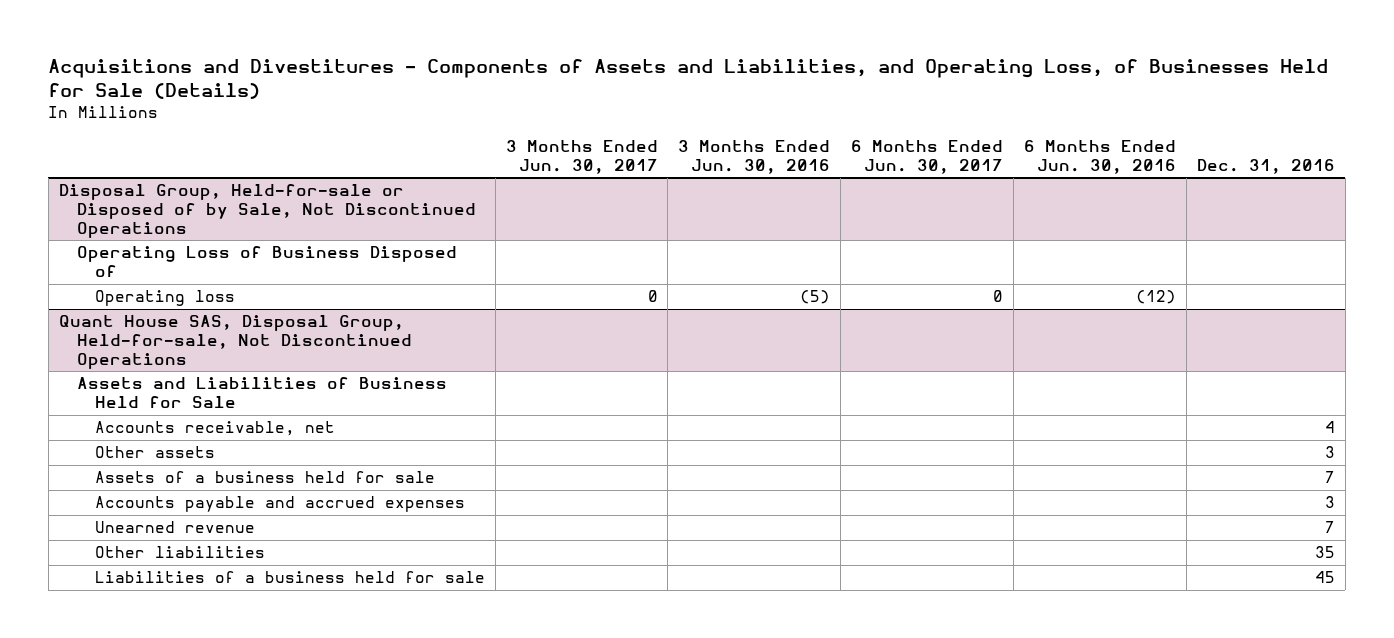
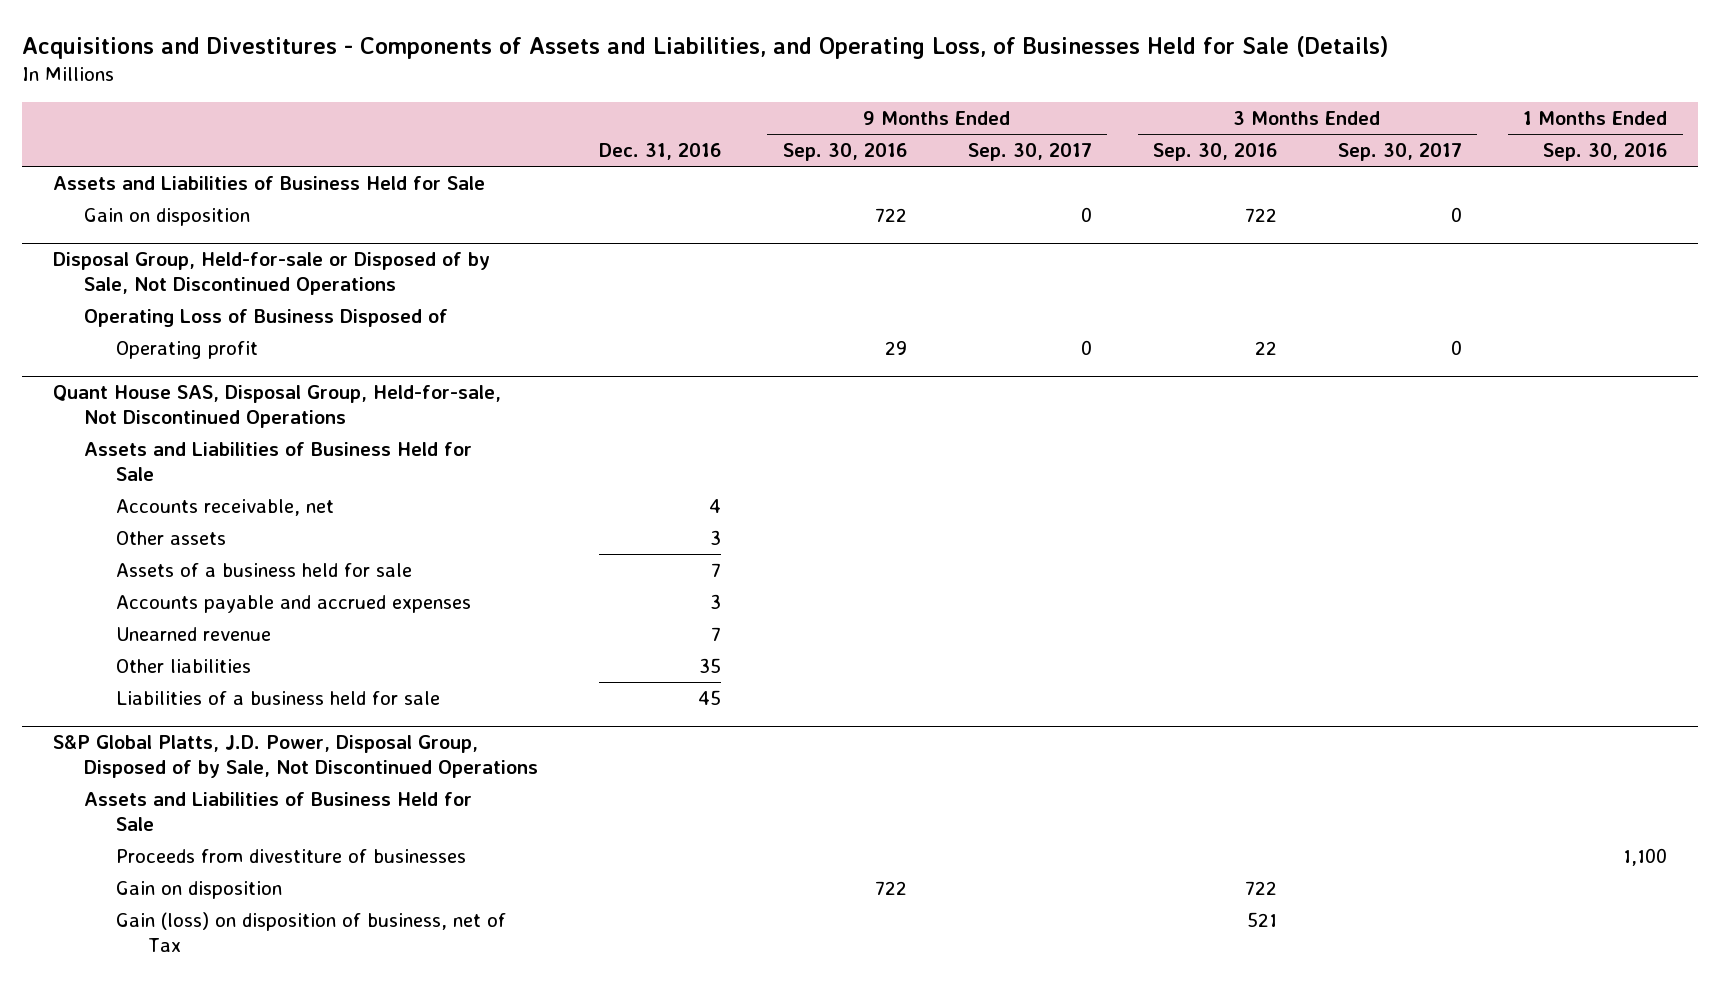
- | 3 Months Ended Jun. 30, 2017 | 3 Months Ended Jun. 30, 2016 | 6 Months Ended Jun. 30, 2017 | 6 Months Ended Jun. 30, 2016 | Dec. 31, 2016
+ | Dec. 31, 2016 | 9 Months Ended Sep. 30, 2016 | 9 Months Ended Sep. 30, 2017 | 3 Months Ended Sep. 30, 2016 | 3 Months Ended Sep. 30, 2017 | 1 Months Ended Sep. 30, 2016
+ Assets and Liabilities of Business Held for Sale
+ Gain on disposition | | 722 | 0 | 722 | 0 |
@ Disposal Group, Held-for-sale or Disposed of by Sale, Not Discontinued Operations
- Operating loss | 0 | (5) | 0 | (12) |
+ Operating profit | | 29 | 0 | 22 | 0 |
+ S&P Global Platts, J.D. Power, Disposal Group, Disposed of by Sale, Not Discontinued Operations
+ Assets and Liabilities of Business Held for Sale
+ Proceeds from divestiture of businesses | | | | | | 1,100
+ Gain on disposition | | 722 | | 722 | |
+ Gain (loss) on disposition of business, net of Tax | | | | 521 | |

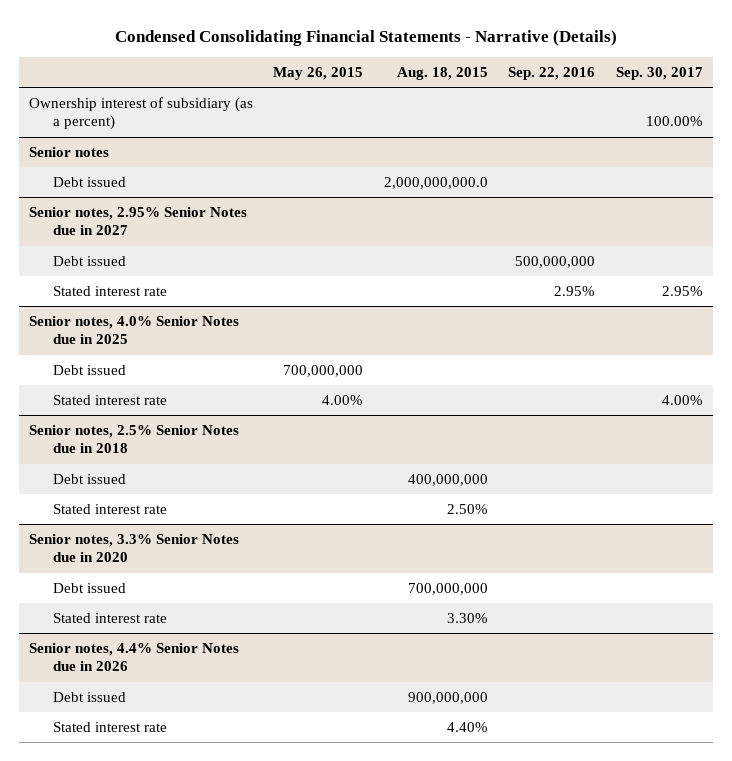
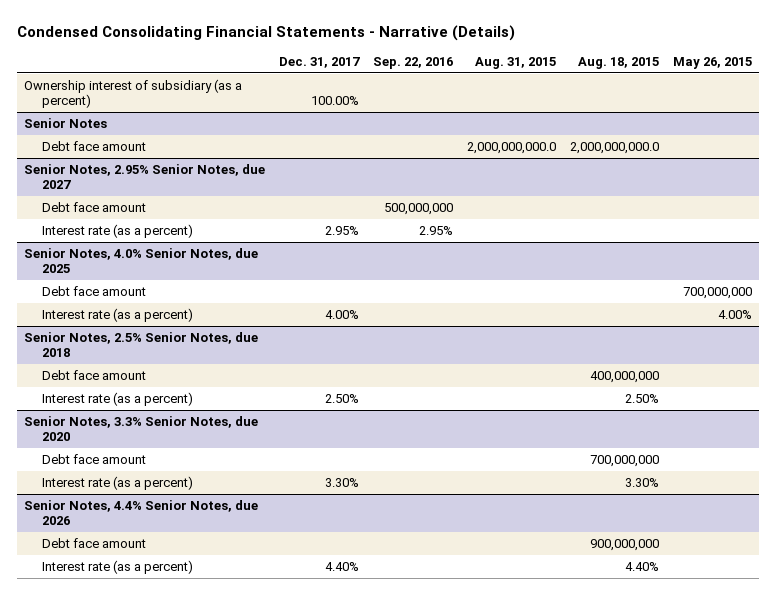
- | May 26, 2015 | Aug. 18, 2015 | Sep. 22, 2016 | Sep. 30, 2017
+ | Dec. 31, 2017 | Sep. 22, 2016 | Aug. 31, 2015 | Aug. 18, 2015 | May 26, 2015
- Senior notes
- Debt issued | | 2,000,000,000.0 | |
- Senior notes, 2.95% Senior Notes due in 2027
- Debt issued | | | 500,000,000 |
- Stated interest rate | | | 2.95% | 2.95%
- Senior notes, 4.0% Senior Notes due in 2025
- Debt issued | 700,000,000 | | |
- Stated interest rate | 4.00% | | | 4.00%
- Senior notes, 2.5% Senior Notes due in 2018
- Debt issued | | 400,000,000 | |
- Stated interest rate | | 2.50% | |
- Senior notes, 3.3% Senior Notes due in 2020
- Debt issued | | 700,000,000 | |
- Stated interest rate | | 3.30% | |
- Senior notes, 4.4% Senior Notes due in 2026
- Debt issued | | 900,000,000 | |
- Stated interest rate | | 4.40% | |
+ Senior Notes
+ Debt face amount | | | 2,000,000,000.0 | 2,000,000,000.0 |
+ Senior Notes, 2.95% Senior Notes, due 2027
+ Debt face amount | | 500,000,000 | | |
+ Interest rate (as a percent) | 2.95% | 2.95% | | |
+ Senior Notes, 4.0% Senior Notes, due 2025
+ Debt face amount | | | | | 700,000,000
+ Interest rate (as a percent) | 4.00% | | | | 4.00%
+ Senior Notes, 2.5% Senior Notes, due 2018
+ Debt face amount | | | | 400,000,000 |
+ Interest rate (as a percent) | 2.50% | | | 2.50% |
+ Senior Notes, 3.3% Senior Notes, due 2020
+ Debt face amount | | | | 700,000,000 |
+ Interest rate (as a percent) | 3.30% | | | 3.30% |
+ Senior Notes, 4.4% Senior Notes, due 2026
+ Debt face amount | | | | 900,000,000 |
+ Interest rate (as a percent) | 4.40% | | | 4.40% |

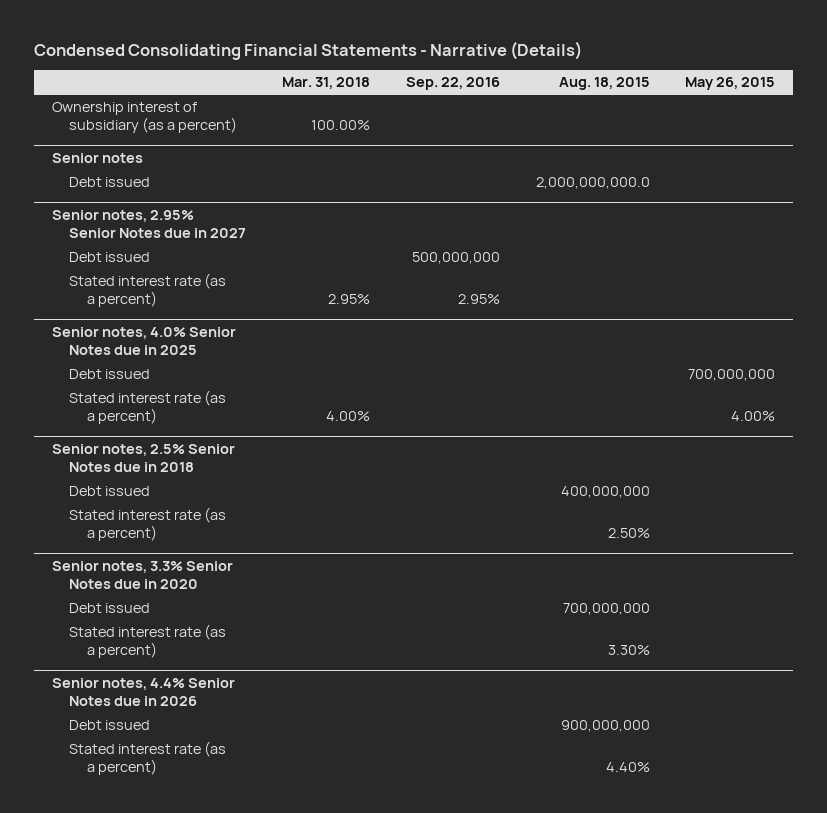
- | Dec. 31, 2017 | Sep. 22, 2016 | Aug. 31, 2015 | Aug. 18, 2015 | May 26, 2015
+ | Mar. 31, 2018 | Sep. 22, 2016 | Aug. 18, 2015 | May 26, 2015
- Senior Notes
- Debt face amount | | | 2,000,000,000.0 | 2,000,000,000.0 |
- Senior Notes, 2.95% Senior Notes, due 2027
- Debt face amount | | 500,000,000 | | |
- Interest rate (as a percent) | 2.95% | 2.95% | | |
- Senior Notes, 4.0% Senior Notes, due 2025
- Debt face amount | | | | | 700,000,000
- Interest rate (as a percent) | 4.00% | | | | 4.00%
- Senior Notes, 2.5% Senior Notes, due 2018
- Debt face amount | | | | 400,000,000 |
- Interest rate (as a percent) | 2.50% | | | 2.50% |
- Senior Notes, 3.3% Senior Notes, due 2020
- Debt face amount | | | | 700,000,000 |
- Interest rate (as a percent) | 3.30% | | | 3.30% |
- Senior Notes, 4.4% Senior Notes, due 2026
- Debt face amount | | | | 900,000,000 |
- Interest rate (as a percent) | 4.40% | | | 4.40% |
+ Senior notes
+ Debt issued | | | 2,000,000,000.0 |
+ Senior notes, 2.95% Senior Notes due in 2027
+ Debt issued | | 500,000,000 | |
+ Stated interest rate (as a percent) | 2.95% | 2.95% | |
+ Senior notes, 4.0% Senior Notes due in 2025
+ Debt issued | | | | 700,000,000
+ Stated interest rate (as a percent) | 4.00% | | | 4.00%
+ Senior notes, 2.5% Senior Notes due in 2018
+ Debt issued | | | 400,000,000 |
+ Stated interest rate (as a percent) | | | 2.50% |
+ Senior notes, 3.3% Senior Notes due in 2020
+ Debt issued | | | 700,000,000 |
+ Stated interest rate (as a percent) | | | 3.30% |
+ Senior notes, 4.4% Senior Notes due in 2026
+ Debt issued | | | 900,000,000 |
+ Stated interest rate (as a percent) | | | 4.40% |

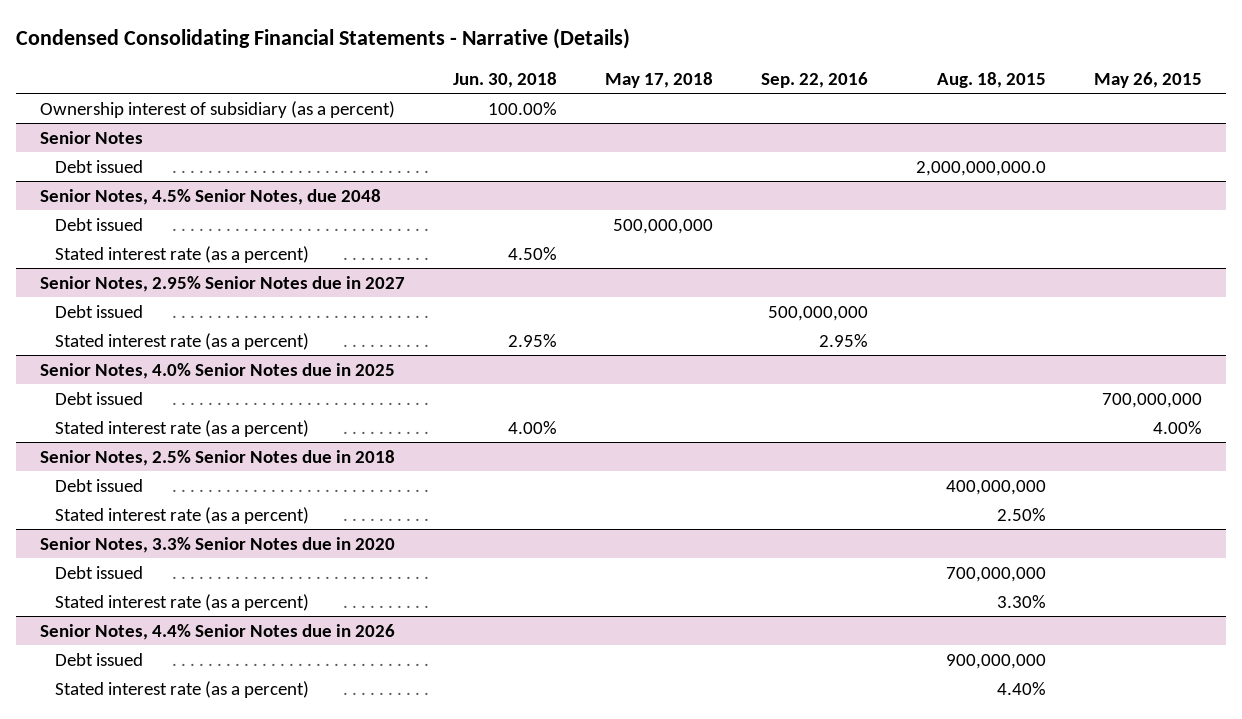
- | Mar. 31, 2018 | Sep. 22, 2016 | Aug. 18, 2015 | May 26, 2015
+ | Jun. 30, 2018 | May 17, 2018 | Sep. 22, 2016 | Aug. 18, 2015 | May 26, 2015
- Senior notes
+ Senior Notes
- Senior notes, 2.95% Senior Notes due in 2027
+ Senior Notes, 4.5% Senior Notes, due 2048
+ Debt issued | | 500,000,000 | | |
+ Stated interest rate (as a percent) | 4.50% | | | |
+ Senior Notes, 2.95% Senior Notes due in 2027
- Senior notes, 4.0% Senior Notes due in 2025
+ Senior Notes, 4.0% Senior Notes due in 2025
- Senior notes, 2.5% Senior Notes due in 2018
+ Senior Notes, 2.5% Senior Notes due in 2018
- Senior notes, 3.3% Senior Notes due in 2020
+ Senior Notes, 3.3% Senior Notes due in 2020
- Senior notes, 4.4% Senior Notes due in 2026
+ Senior Notes, 4.4% Senior Notes due in 2026

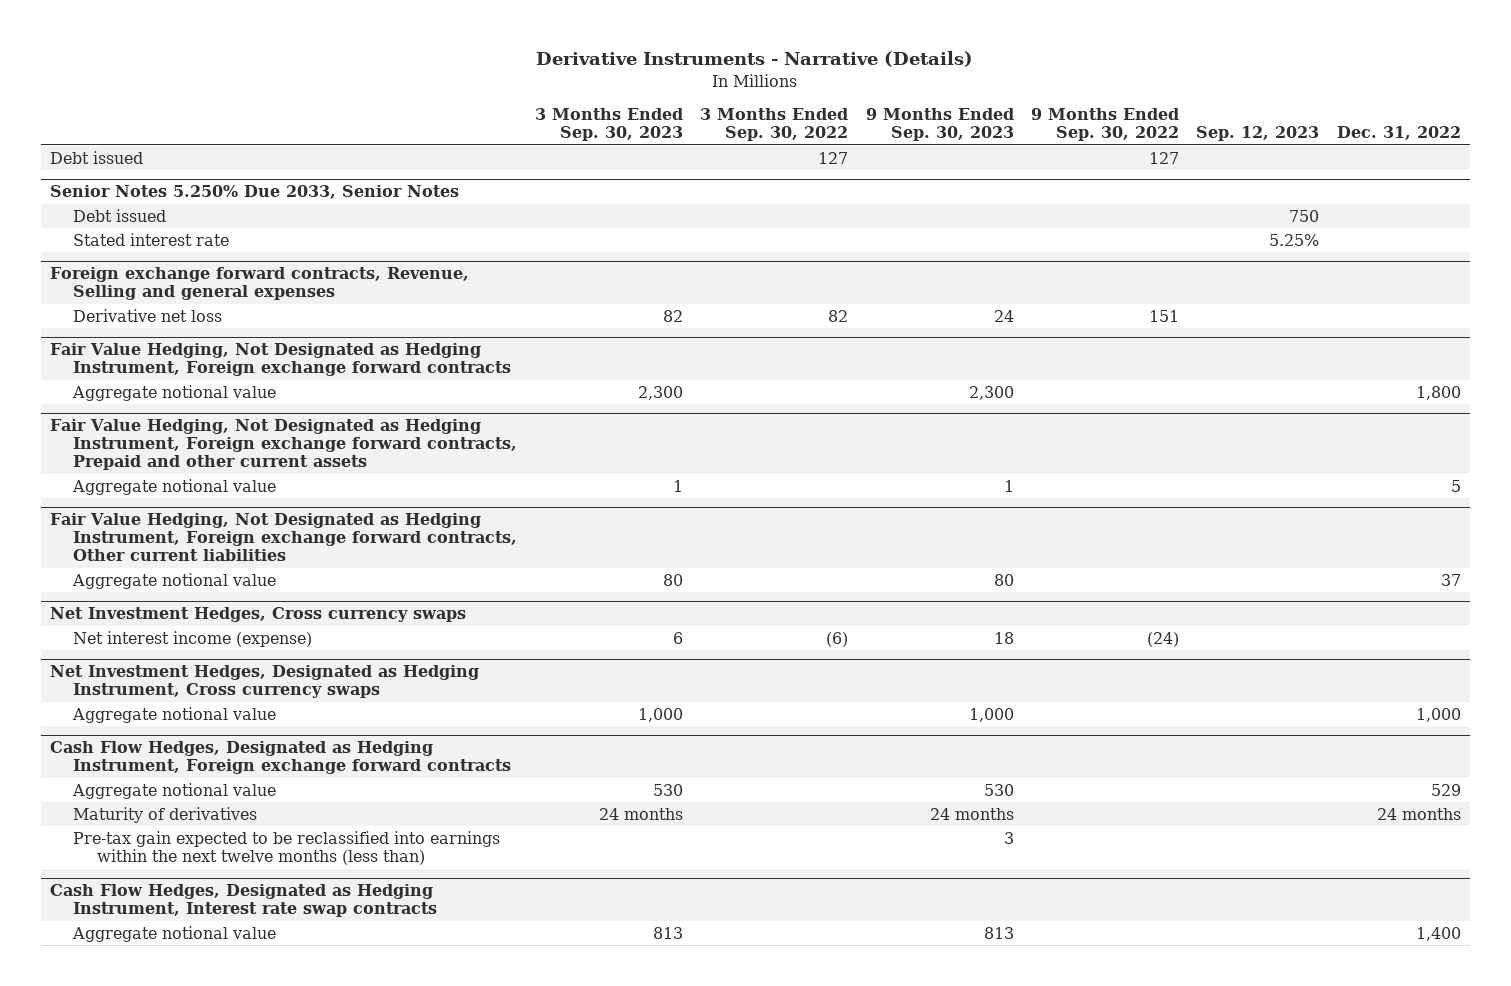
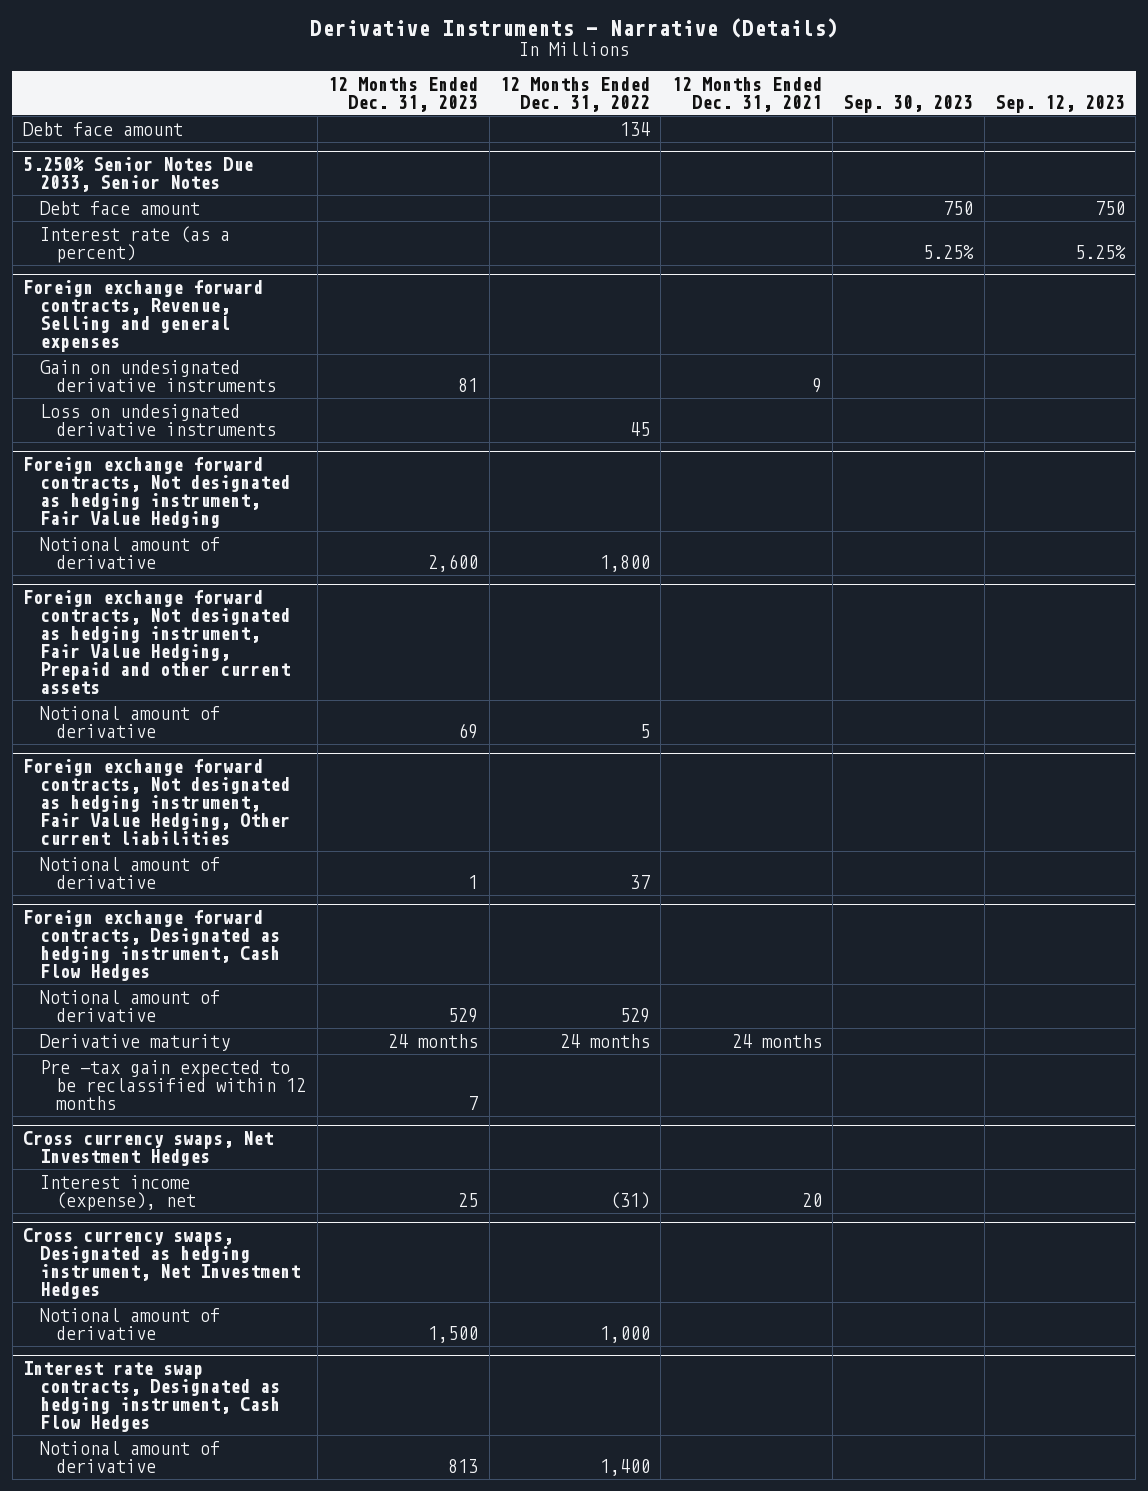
- | 3 Months Ended Sep. 30, 2023 | 3 Months Ended Sep. 30, 2022 | 9 Months Ended Sep. 30, 2023 | 9 Months Ended Sep. 30, 2022 | Sep. 12, 2023 | Dec. 31, 2022
+ | 12 Months Ended Dec. 31, 2023 | 12 Months Ended Dec. 31, 2022 | 12 Months Ended Dec. 31, 2021 | Sep. 30, 2023 | Sep. 12, 2023
- Debt issued | | 127 | | 127 | |
- Senior Notes 5.250% Due 2033, Senior Notes
- Debt issued | | | | | 750 |
- Stated interest rate | | | | | 5.25% |
+ Debt face amount | | 134 | | |
+ 5.250% Senior Notes Due 2033, Senior Notes
+ Debt face amount | | | | 750 | 750
+ Interest rate (as a percent) | | | | 5.25% | 5.25%
@ Foreign exchange forward contracts, Revenue, Selling and general expenses
- Derivative net loss | 82 | 82 | 24 | 151 | |
- Fair Value Hedging, Not Designated as Hedging Instrument, Foreign exchange forward contracts
- Aggregate notional value | 2,300 | | 2,300 | | | 1,800
- Fair Value Hedging, Not Designated as Hedging Instrument, Foreign exchange forward contracts, Prepaid and other current assets
- Aggregate notional value | 1 | | 1 | | | 5
- Fair Value Hedging, Not Designated as Hedging Instrument, Foreign exchange forward contracts, Other current liabilities
- Aggregate notional value | 80 | | 80 | | | 37
- Net Investment Hedges, Cross currency swaps
- Net interest income (expense) | 6 | (6) | 18 | (24) | |
- Net Investment Hedges, Designated as Hedging Instrument, Cross currency swaps
- Aggregate notional value | 1,000 | | 1,000 | | | 1,000
- Cash Flow Hedges, Designated as Hedging Instrument, Foreign exchange forward contracts
- Aggregate notional value | 530 | | 530 | | | 529
- Maturity of derivatives | 24 months | | 24 months | | | 24 months
- Pre-tax gain expected to be reclassified into earnings within the next twelve months (less than) | | | 3 | | |
- Cash Flow Hedges, Designated as Hedging Instrument, Interest rate swap contracts
- Aggregate notional value | 813 | | 813 | | | 1,400
@ Foreign exchange forward contracts, Revenue, Selling and general expenses
+ Gain on undesignated derivative instruments | 81 | | 9 | |
+ Loss on undesignated derivative instruments | | 45 | | |
+ Foreign exchange forward contracts, Not designated as hedging instrument, Fair Value Hedging
+ Notional amount of derivative | 2,600 | 1,800 | | |
+ Foreign exchange forward contracts, Not designated as hedging instrument, Fair Value Hedging, Prepaid and other current assets
+ Notional amount of derivative | 69 | 5 | | |
+ Foreign exchange forward contracts, Not designated as hedging instrument, Fair Value Hedging, Other current liabilities
+ Notional amount of derivative | 1 | 37 | | |
+ Foreign exchange forward contracts, Designated as hedging instrument, Cash Flow Hedges
+ Notional amount of derivative | 529 | 529 | | |
+ Derivative maturity | 24 months | 24 months | 24 months | |
+ Pre -tax gain expected to be reclassified within 12 months | 7 | | | |
+ Cross currency swaps, Net Investment Hedges
+ Interest income (expense), net | 25 | (31) | 20 | |
+ Cross currency swaps, Designated as hedging instrument, Net Investment Hedges
+ Notional amount of derivative | 1,500 | 1,000 | | |
+ Interest rate swap contracts, Designated as hedging instrument, Cash Flow Hedges
+ Notional amount of derivative | 813 | 1,400 | | |

